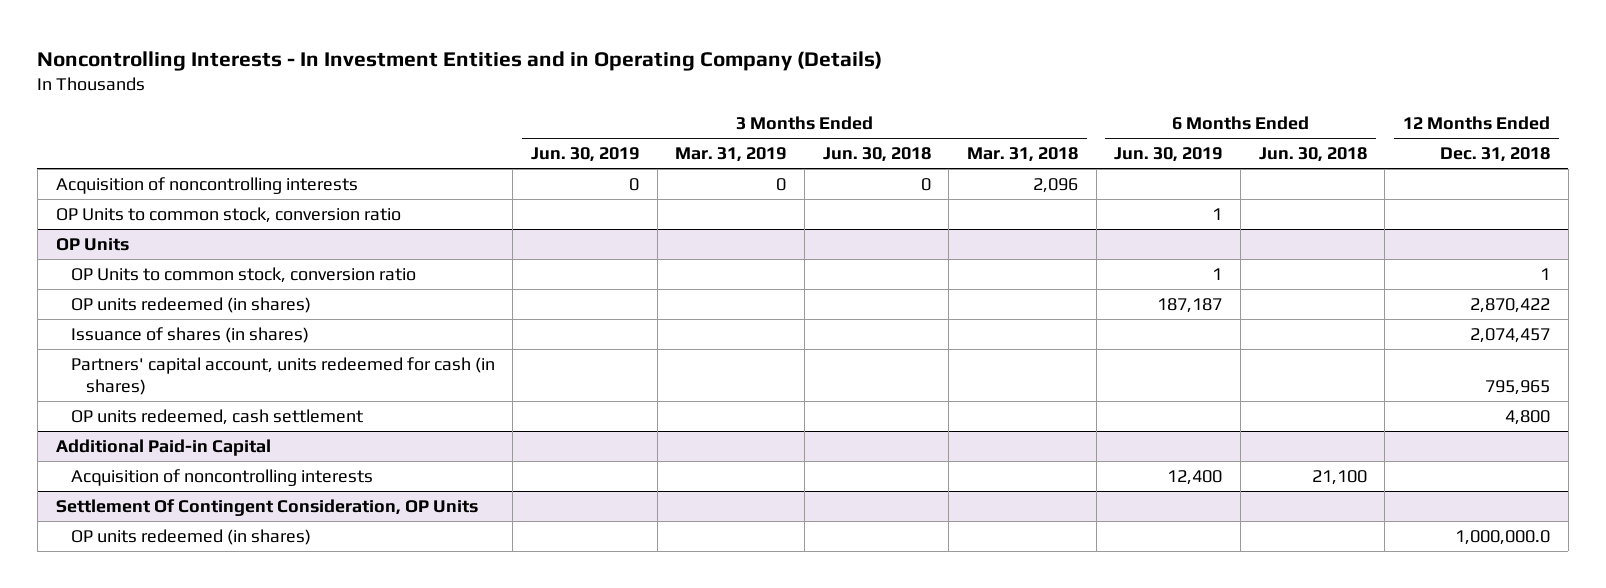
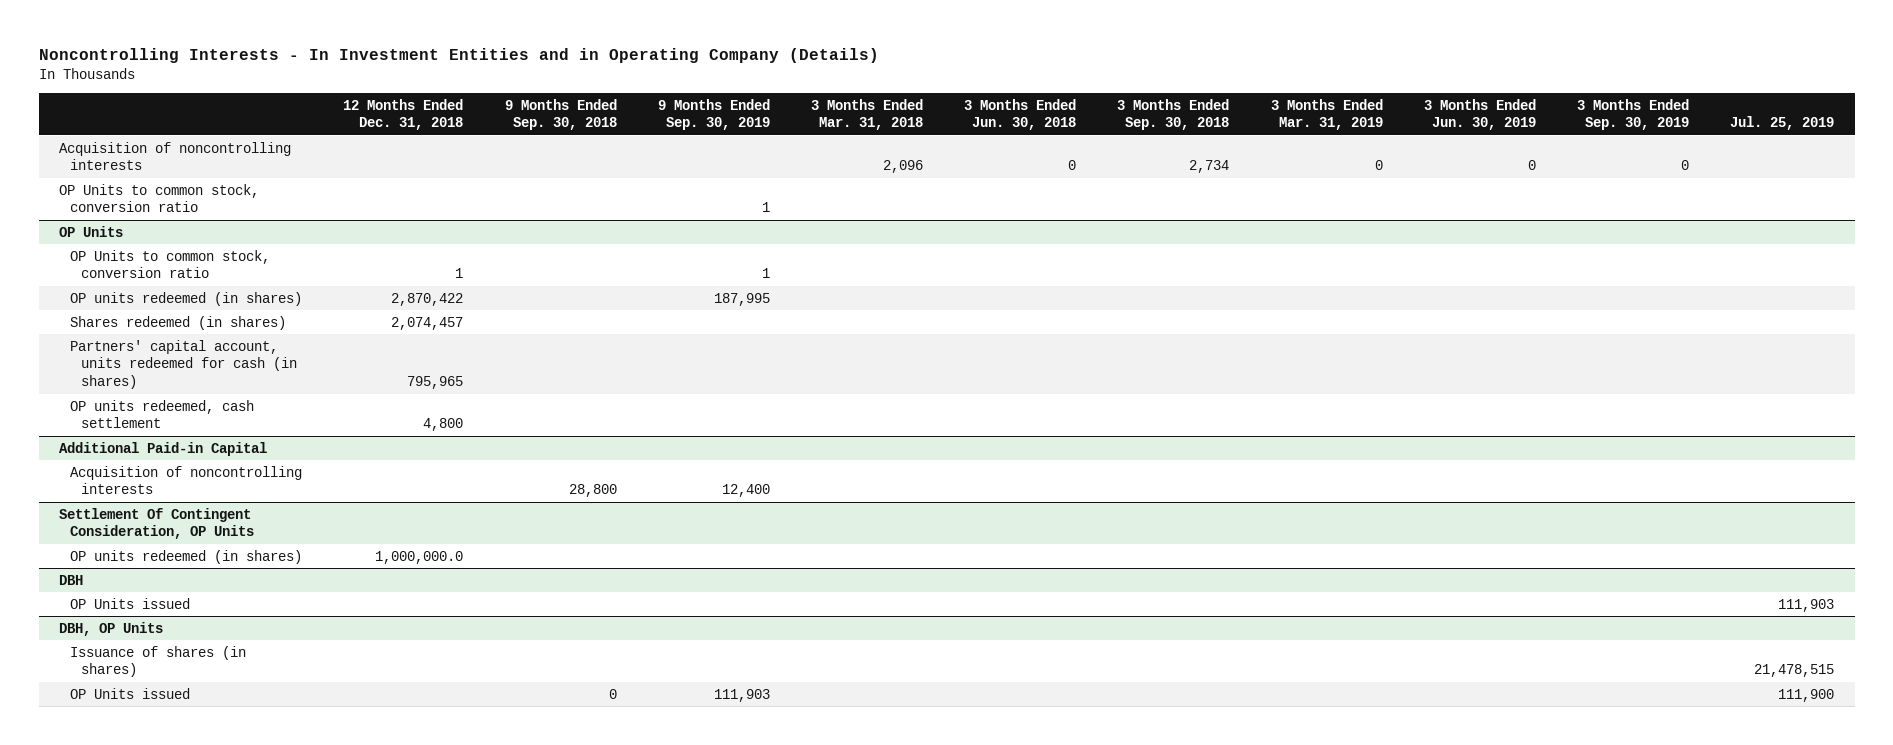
- | 3 Months Ended Jun. 30, 2019 | 3 Months Ended Mar. 31, 2019 | 3 Months Ended Jun. 30, 2018 | 3 Months Ended Mar. 31, 2018 | 6 Months Ended Jun. 30, 2019 | 6 Months Ended Jun. 30, 2018 | 12 Months Ended Dec. 31, 2018
+ | 12 Months Ended Dec. 31, 2018 | 9 Months Ended Sep. 30, 2018 | 9 Months Ended Sep. 30, 2019 | 3 Months Ended Mar. 31, 2018 | 3 Months Ended Jun. 30, 2018 | 3 Months Ended Sep. 30, 2018 | 3 Months Ended Mar. 31, 2019 | 3 Months Ended Jun. 30, 2019 | 3 Months Ended Sep. 30, 2019 | Jul. 25, 2019
@ OP Units
- Issuance of shares (in shares) | | | | | | | 2,074,457
+ Shares redeemed (in shares) | 2,074,457 | | | | | | | | |
+ DBH
+ OP Units issued | | | | | | | | | | 111,903
+ DBH, OP Units
+ Issuance of shares (in shares) | | | | | | | | | | 21,478,515
+ OP Units issued | | 0 | 111,903 | | | | | | | 111,900

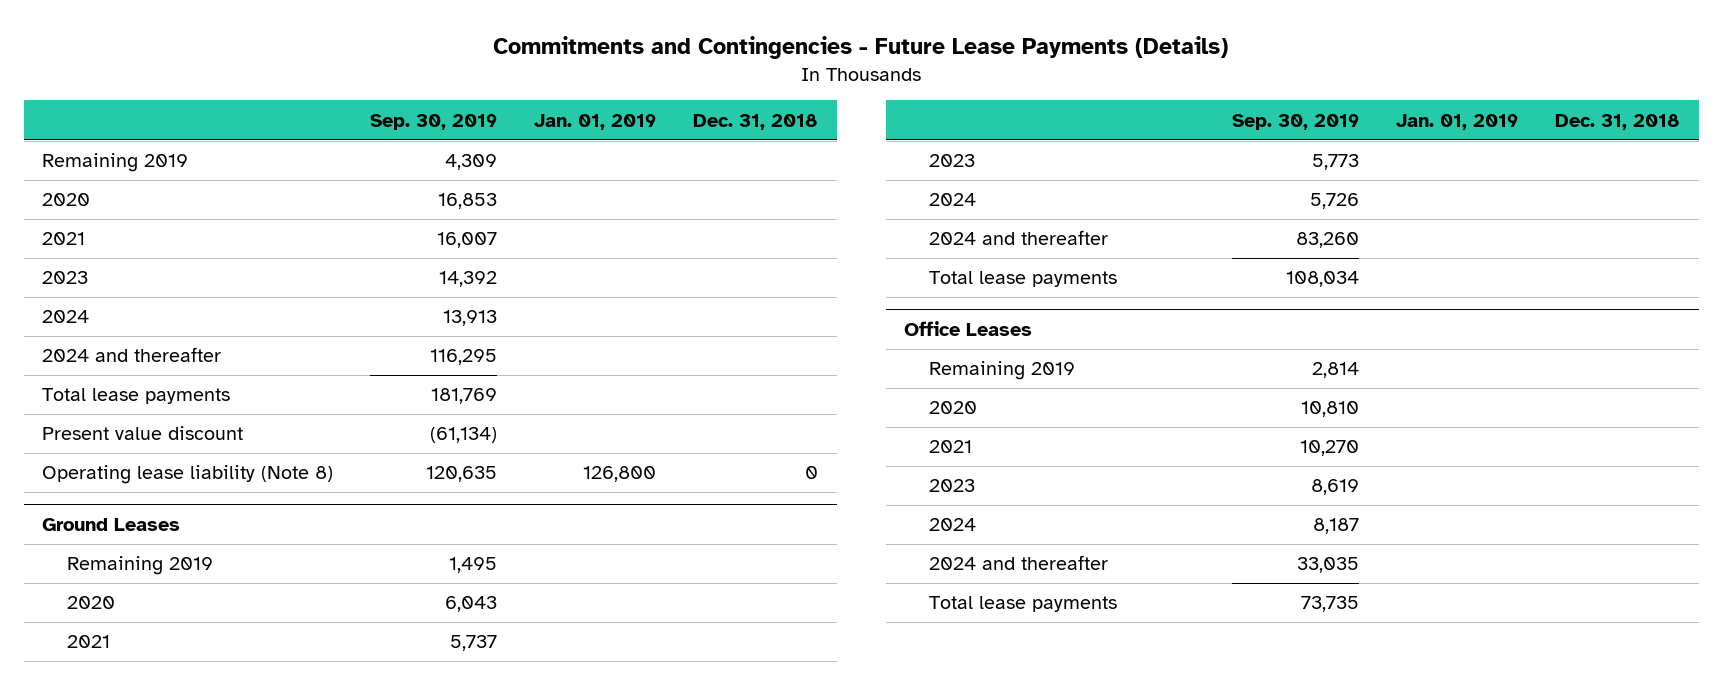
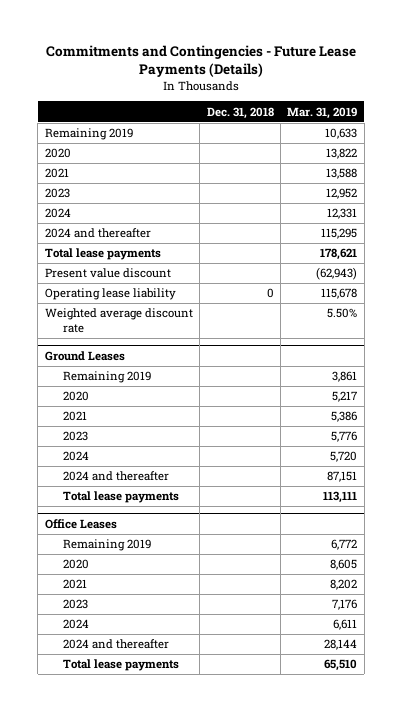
- | Sep. 30, 2019 | Jan. 01, 2019 | Dec. 31, 2018
+ | Dec. 31, 2018 | Mar. 31, 2019
- Operating lease liability (Note 8) | 120,635 | 126,800 | 0
+ Operating lease liability | 0 | 115,678
+ Weighted average discount rate | | 5.50%

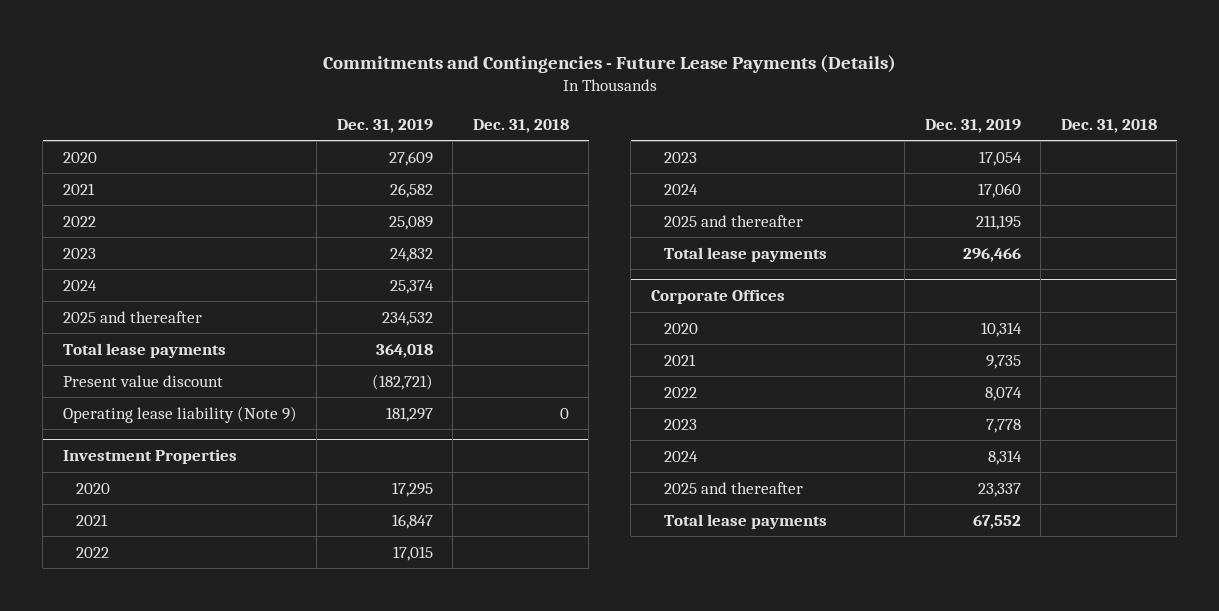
- | Dec. 31, 2018 | Mar. 31, 2019
+ | Dec. 31, 2019 | Dec. 31, 2018
- Remaining 2019 | | 10,633
+ 2022 | 25,089 |
- 2024 and thereafter | | 115,295
+ 2025 and thereafter | 234,532 |
- Operating lease liability | 0 | 115,678
- Weighted average discount rate | | 5.50%
- Ground Leases
- Remaining 2019 | | 3,861
- 2020 | | 5,217
- 2021 | | 5,386
- 2023 | | 5,776
- 2024 | | 5,720
- 2024 and thereafter | | 87,151
- Total lease payments | | 113,111
- Office Leases
- Remaining 2019 | | 6,772
+ Operating lease liability (Note 9) | 181,297 | 0
+ Investment Properties
+ 2020 | 17,295 |
+ 2021 | 16,847 |
+ 2022 | 17,015 |
+ 2023 | 17,054 |
+ 2024 | 17,060 |
+ 2025 and thereafter | 211,195 |
+ Total lease payments | 296,466 |
+ Corporate Offices
+ 2022 | 8,074 |
- 2024 and thereafter | | 28,144
+ 2025 and thereafter | 23,337 |

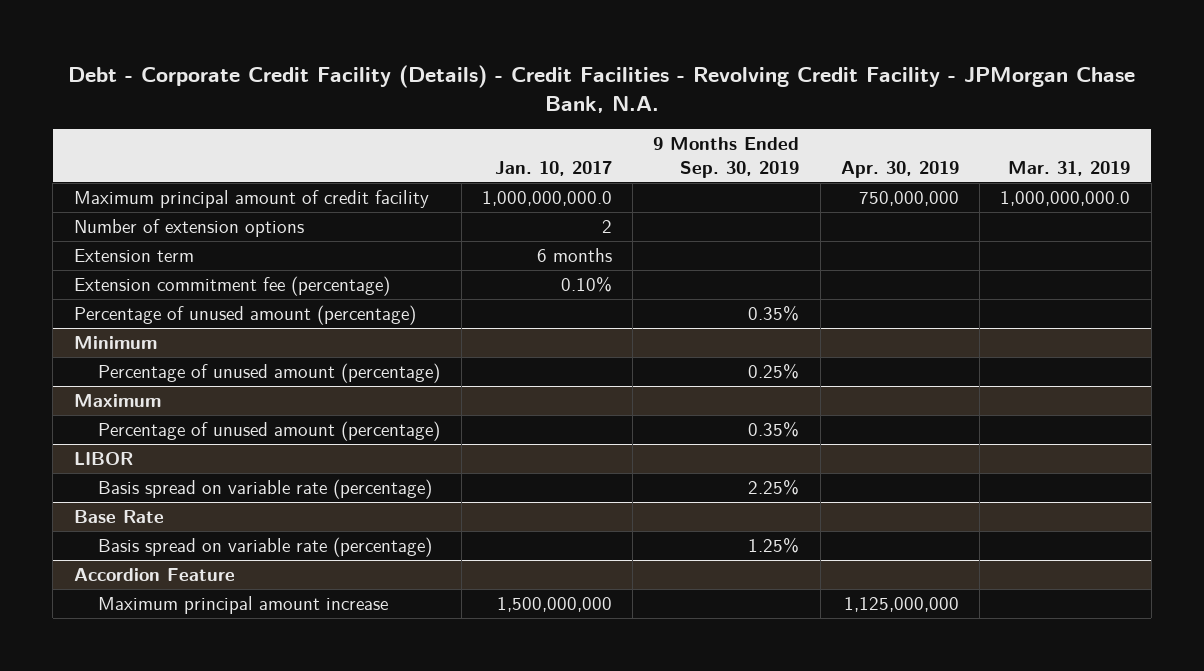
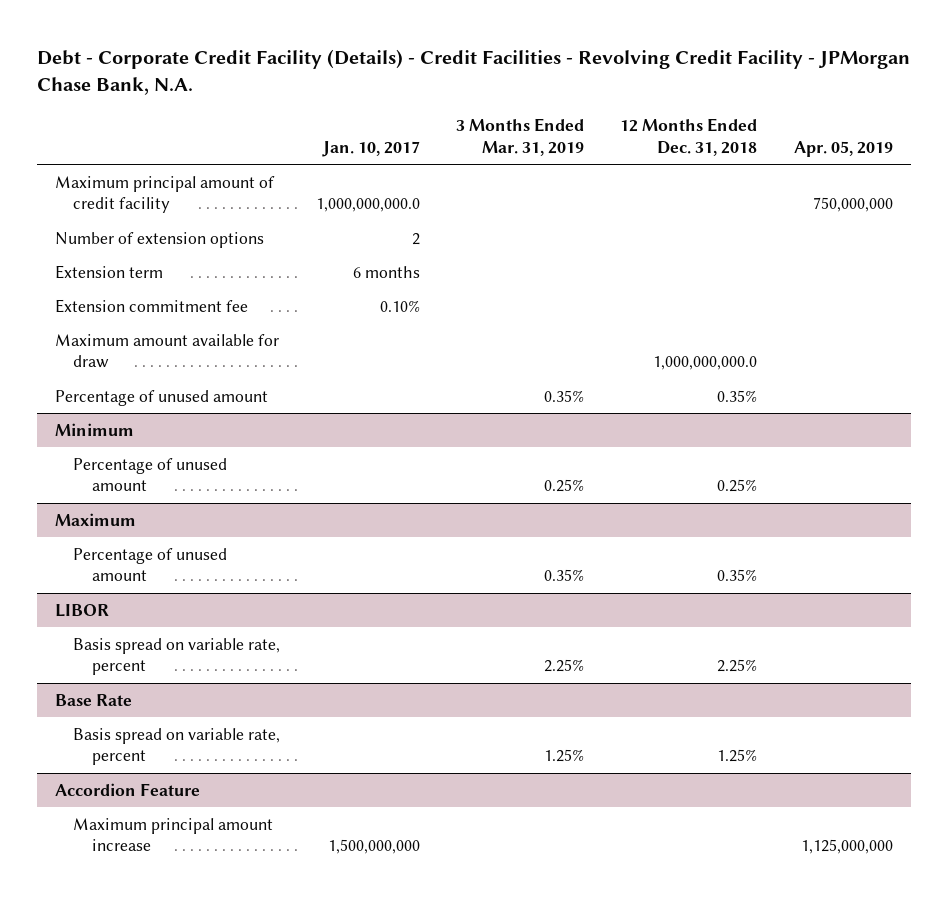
- | Jan. 10, 2017 | 9 Months Ended Sep. 30, 2019 | Apr. 30, 2019 | Mar. 31, 2019
+ | Jan. 10, 2017 | 3 Months Ended Mar. 31, 2019 | 12 Months Ended Dec. 31, 2018 | Apr. 05, 2019
- Extension commitment fee (percentage) | 0.10% | | |
- Percentage of unused amount (percentage) | | 0.35% | |
+ Extension commitment fee | 0.10% | | |
+ Maximum amount available for draw | | | 1,000,000,000.0 |
+ Percentage of unused amount | | 0.35% | 0.35% |
@ Minimum
- Percentage of unused amount (percentage) | | 0.25% | |
+ Percentage of unused amount | | 0.25% | 0.25% |
@ Maximum
- Percentage of unused amount (percentage) | | 0.35% | |
+ Percentage of unused amount | | 0.35% | 0.35% |
@ LIBOR
- Basis spread on variable rate (percentage) | | 2.25% | |
+ Basis spread on variable rate, percent | | 2.25% | 2.25% |
@ Base Rate
- Basis spread on variable rate (percentage) | | 1.25% | |
+ Basis spread on variable rate, percent | | 1.25% | 1.25% |

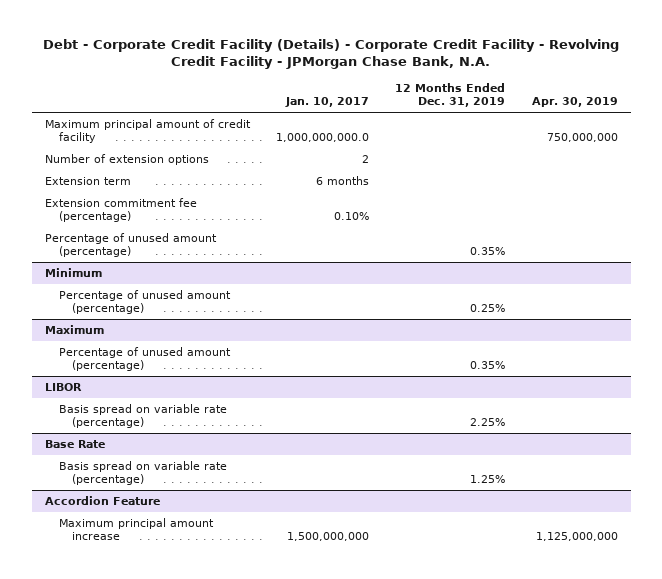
- Debt - Corporate Credit Facility (Details) - Credit Facilities - Revolving Credit Facility - JPMorgan Chase Bank, N.A.
+ Debt - Corporate Credit Facility (Details) - Corporate Credit Facility - Revolving Credit Facility - JPMorgan Chase Bank, N.A.
- | Jan. 10, 2017 | 3 Months Ended Mar. 31, 2019 | 12 Months Ended Dec. 31, 2018 | Apr. 05, 2019
+ | Jan. 10, 2017 | 12 Months Ended Dec. 31, 2019 | Apr. 30, 2019
- Extension commitment fee | 0.10% | | |
- Maximum amount available for draw | | | 1,000,000,000.0 |
- Percentage of unused amount | | 0.35% | 0.35% |
+ Extension commitment fee (percentage) | 0.10% | |
+ Percentage of unused amount (percentage) | | 0.35% |
@ Minimum
- Percentage of unused amount | | 0.25% | 0.25% |
+ Percentage of unused amount (percentage) | | 0.25% |
@ Maximum
- Percentage of unused amount | | 0.35% | 0.35% |
+ Percentage of unused amount (percentage) | | 0.35% |
@ LIBOR
- Basis spread on variable rate, percent | | 2.25% | 2.25% |
+ Basis spread on variable rate (percentage) | | 2.25% |
@ Base Rate
- Basis spread on variable rate, percent | | 1.25% | 1.25% |
+ Basis spread on variable rate (percentage) | | 1.25% |

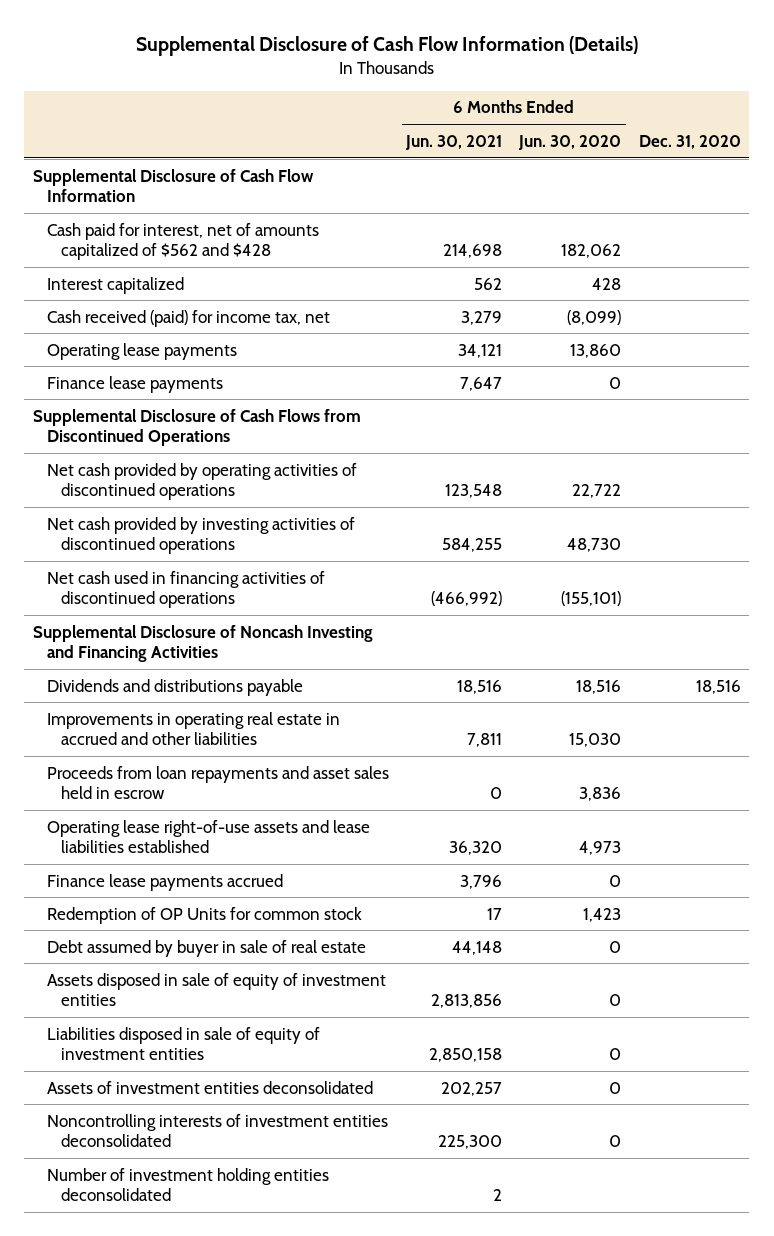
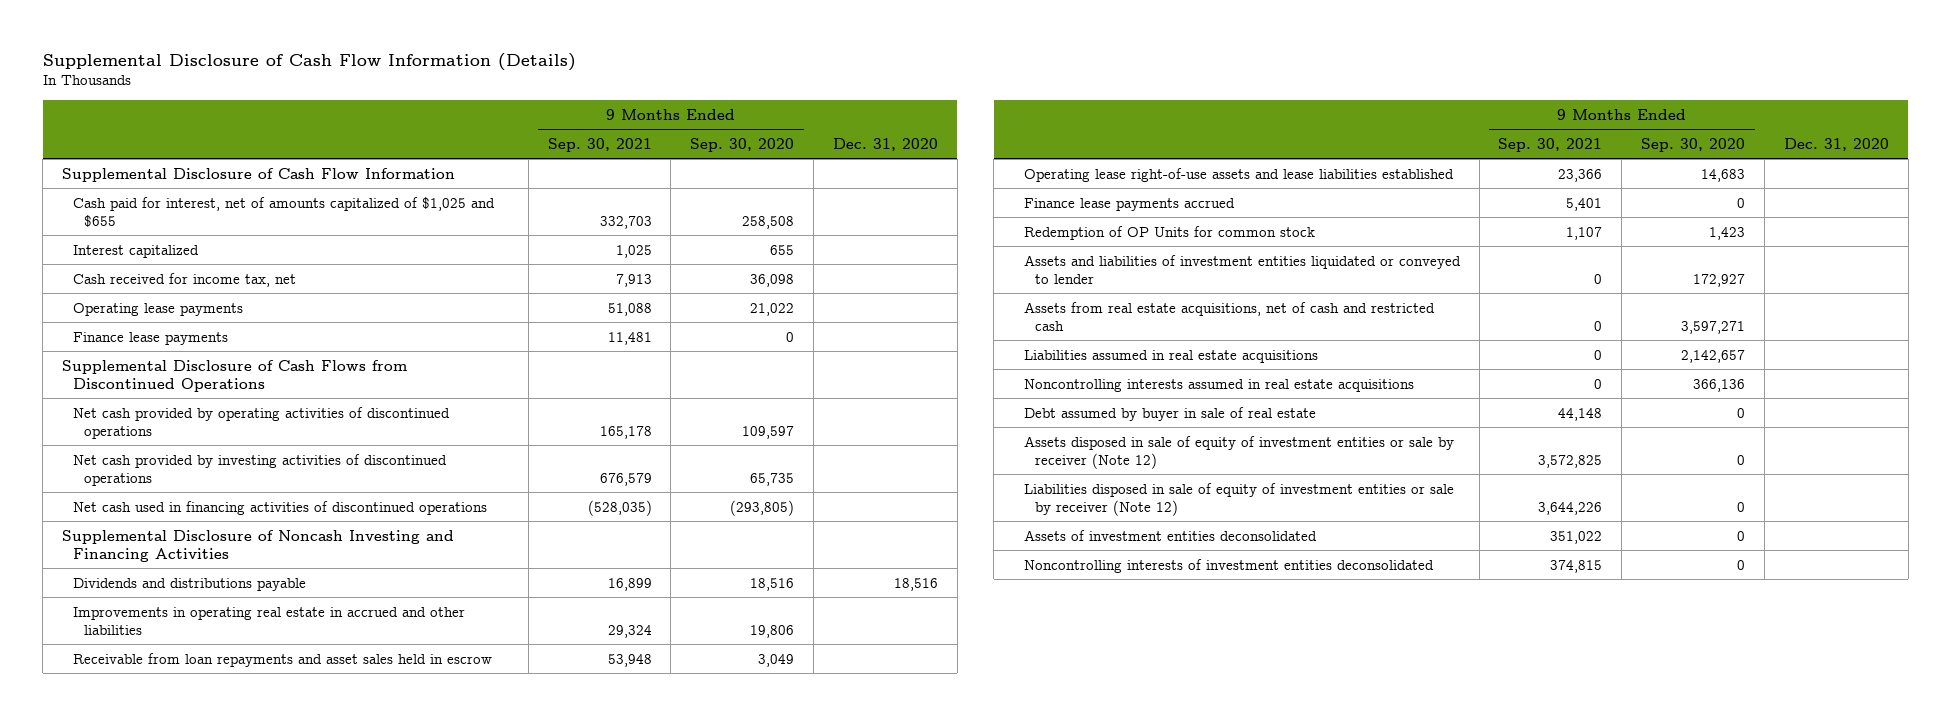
- | 6 Months Ended Jun. 30, 2021 | 6 Months Ended Jun. 30, 2020 | Dec. 31, 2020
+ | 9 Months Ended Sep. 30, 2021 | 9 Months Ended Sep. 30, 2020 | Dec. 31, 2020
- Cash paid for interest, net of amounts capitalized of $562 and $428 | 214,698 | 182,062 |
+ Cash paid for interest, net of amounts capitalized of $1,025 and $655 | 332,703 | 258,508 |
- Cash received (paid) for income tax, net | 3,279 | (8,099) |
+ Cash received for income tax, net | 7,913 | 36,098 |
- Proceeds from loan repayments and asset sales held in escrow | 0 | 3,836 |
+ Receivable from loan repayments and asset sales held in escrow | 53,948 | 3,049 |
+ Assets and liabilities of investment entities liquidated or conveyed to lender | 0 | 172,927 |
+ Assets from real estate acquisitions, net of cash and restricted cash | 0 | 3,597,271 |
+ Liabilities assumed in real estate acquisitions | 0 | 2,142,657 |
+ Noncontrolling interests assumed in real estate acquisitions | 0 | 366,136 |
- Assets disposed in sale of equity of investment entities | 2,813,856 | 0 |
- Liabilities disposed in sale of equity of investment entities | 2,850,158 | 0 |
+ Assets disposed in sale of equity of investment entities or sale by receiver (Note 12) | 3,572,825 | 0 |
+ Liabilities disposed in sale of equity of investment entities or sale by receiver (Note 12) | 3,644,226 | 0 |
- Number of investment holding entities deconsolidated | 2 | |

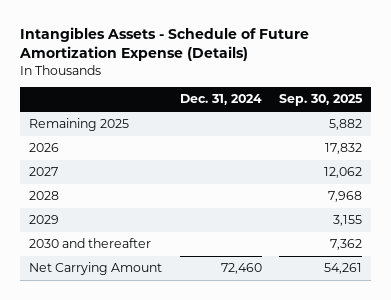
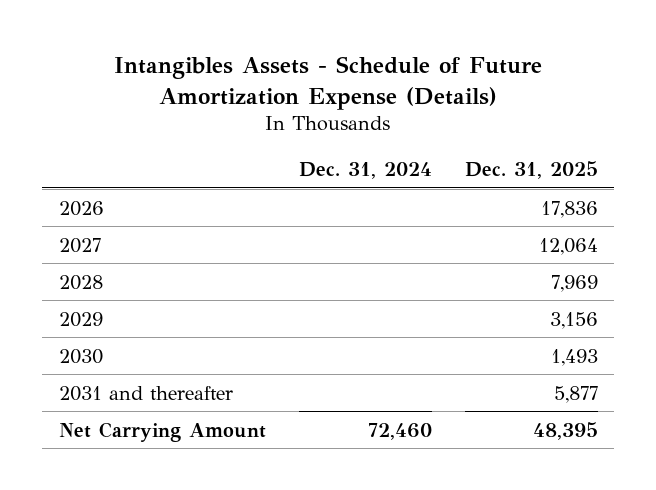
- | Dec. 31, 2024 | Sep. 30, 2025
+ | Dec. 31, 2024 | Dec. 31, 2025
- Remaining 2025 | | 5,882
- 2030 and thereafter | | 7,362
+ 2030 | | 1,493
+ 2031 and thereafter | | 5,877

